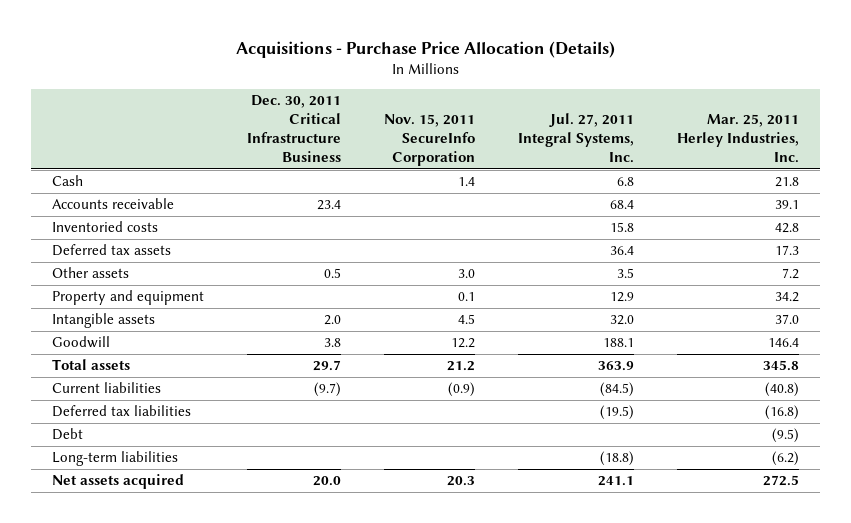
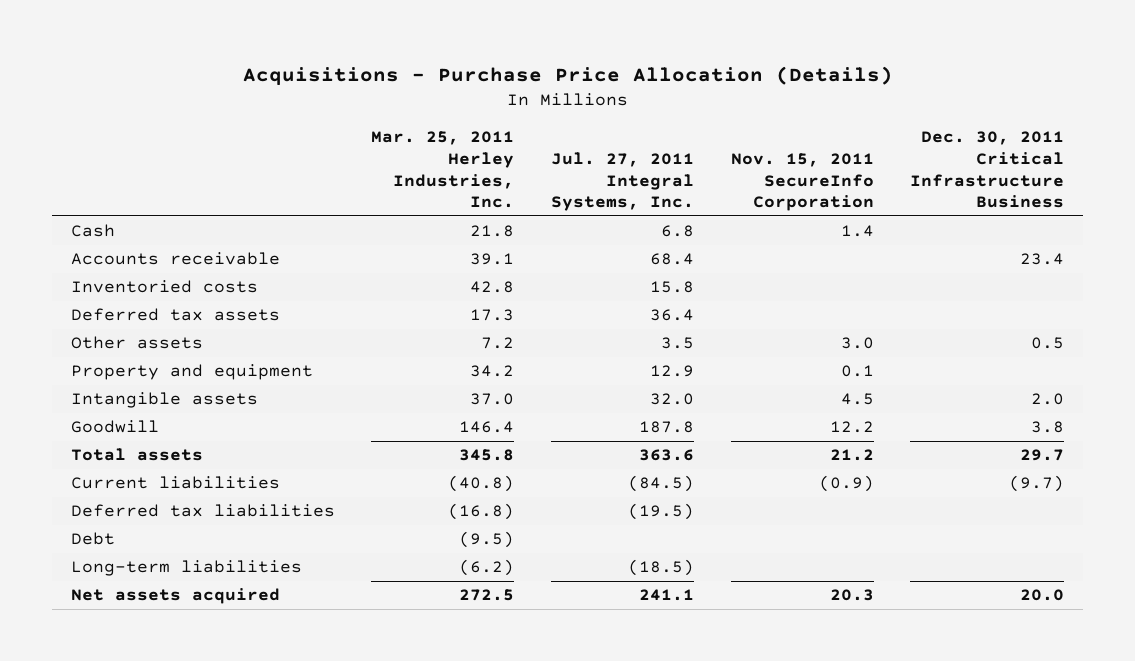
- | Dec. 30, 2011 Critical Infrastructure Business | Nov. 15, 2011 SecureInfo Corporation | Jul. 27, 2011 Integral Systems, Inc. | Mar. 25, 2011 Herley Industries, Inc.
+ | Mar. 25, 2011 Herley Industries, Inc. | Jul. 27, 2011 Integral Systems, Inc. | Nov. 15, 2011 SecureInfo Corporation | Dec. 30, 2011 Critical Infrastructure Business
- Goodwill | 3.8 | 12.2 | 188.1 | 146.4
- Total assets | 29.7 | 21.2 | 363.9 | 345.8
+ Goodwill | 146.4 | 187.8 | 12.2 | 3.8
+ Total assets | 345.8 | 363.6 | 21.2 | 29.7
- Long-term liabilities | | | (18.8) | (6.2)
+ Long-term liabilities | (6.2) | (18.5) | |

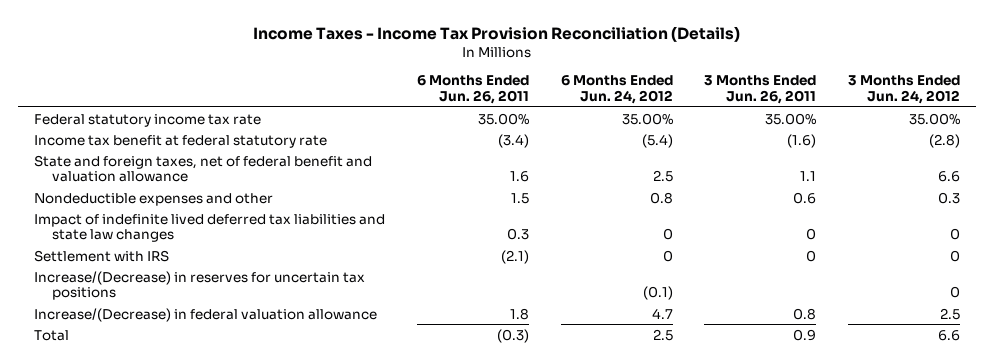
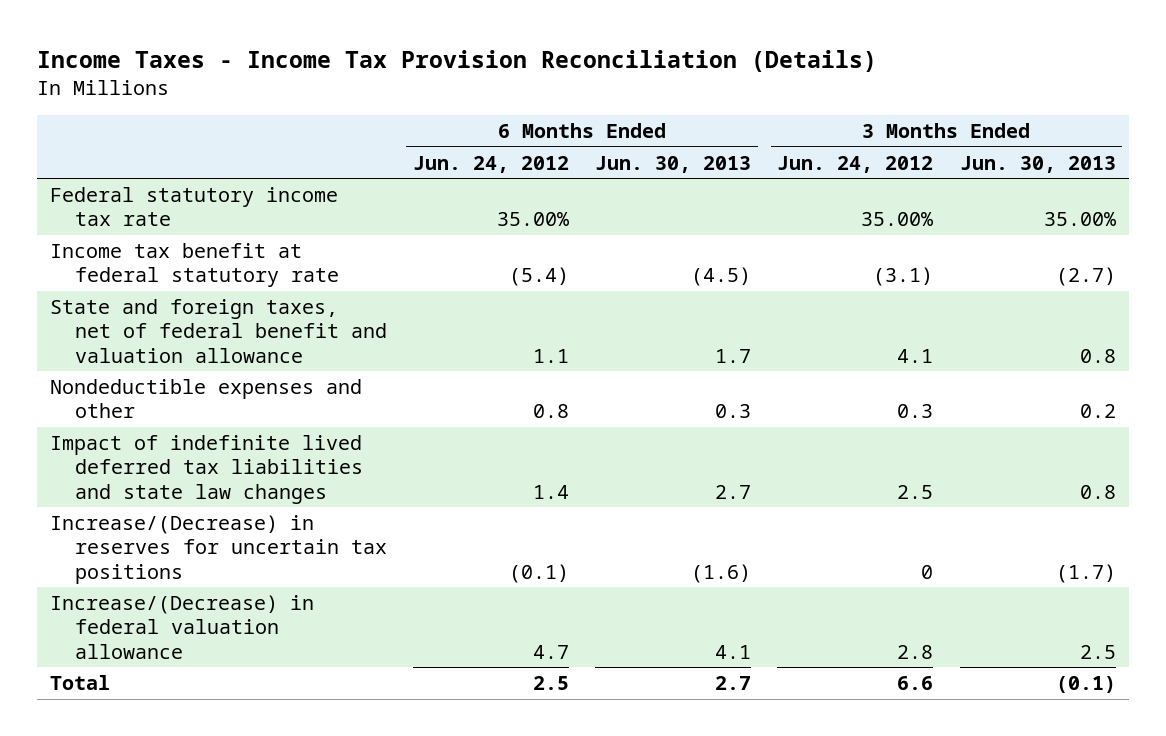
- | 6 Months Ended Jun. 26, 2011 | 6 Months Ended Jun. 24, 2012 | 3 Months Ended Jun. 26, 2011 | 3 Months Ended Jun. 24, 2012
+ | 6 Months Ended Jun. 24, 2012 | 6 Months Ended Jun. 30, 2013 | 3 Months Ended Jun. 24, 2012 | 3 Months Ended Jun. 30, 2013
- Income tax benefit at federal statutory rate | (3.4) | (5.4) | (1.6) | (2.8)
- State and foreign taxes, net of federal benefit and valuation allowance | 1.6 | 2.5 | 1.1 | 6.6
+ Income tax benefit at federal statutory rate | (5.4) | (4.5) | (3.1) | (2.7)
+ State and foreign taxes, net of federal benefit and valuation allowance | 1.1 | 1.7 | 4.1 | 0.8
- Impact of indefinite lived deferred tax liabilities and state law changes | 0.3 | 0 | 0 | 0
- Settlement with IRS | (2.1) | 0 | 0 | 0
+ Impact of indefinite lived deferred tax liabilities and state law changes | 1.4 | 2.7 | 2.5 | 0.8
- Increase/(Decrease) in federal valuation allowance | 1.8 | 4.7 | 0.8 | 2.5
+ Increase/(Decrease) in federal valuation allowance | 4.7 | 4.1 | 2.8 | 2.5

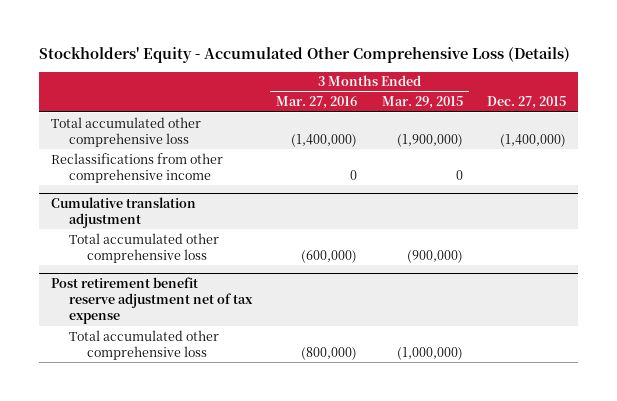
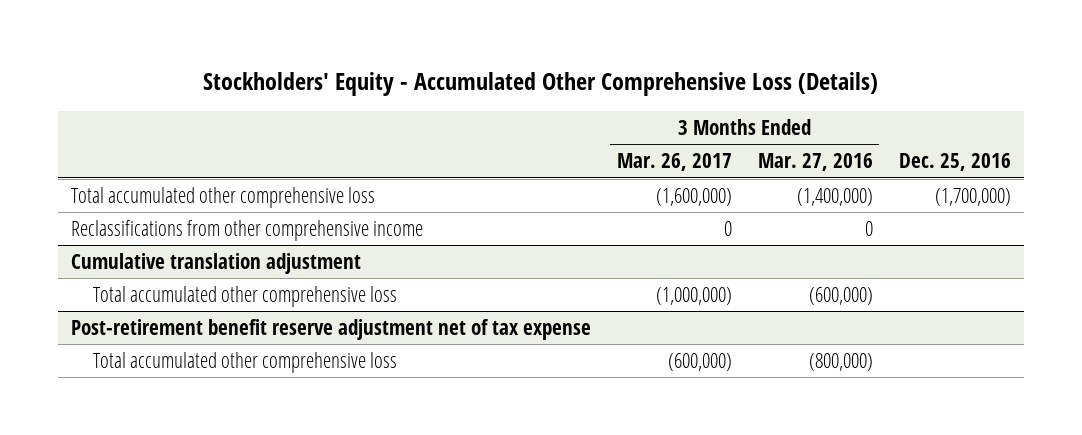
- | 3 Months Ended Mar. 27, 2016 | 3 Months Ended Mar. 29, 2015 | Dec. 27, 2015
+ | 3 Months Ended Mar. 26, 2017 | 3 Months Ended Mar. 27, 2016 | Dec. 25, 2016
- Post retirement benefit reserve adjustment net of tax expense
+ Post-retirement benefit reserve adjustment net of tax expense

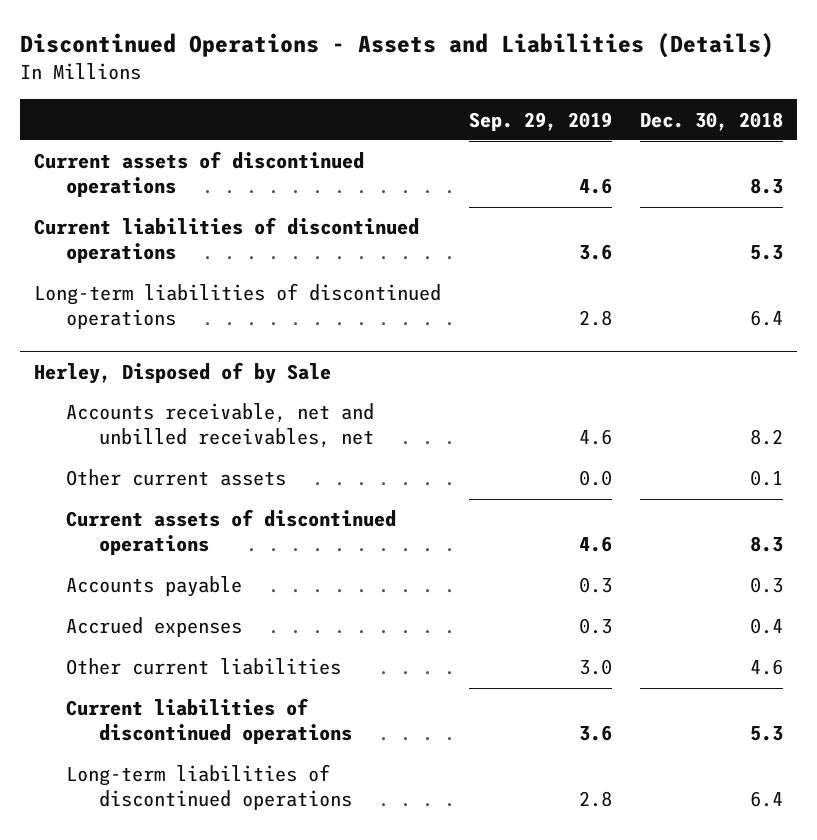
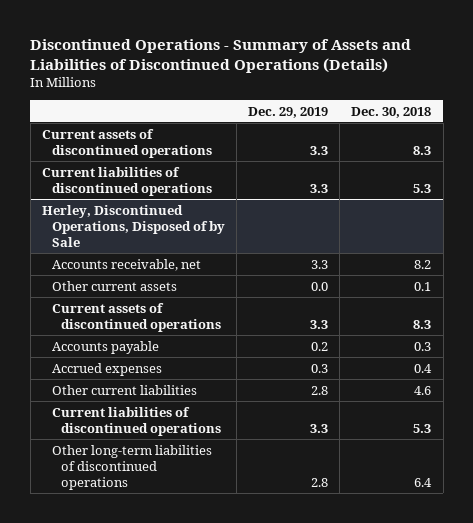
- Discontinued Operations - Assets and Liabilities (Details)
+ Discontinued Operations - Summary of Assets and Liabilities of Discontinued Operations (Details)
- | Sep. 29, 2019 | Dec. 30, 2018
+ | Dec. 29, 2019 | Dec. 30, 2018
- Long-term liabilities of discontinued operations | 2.8 | 6.4
- Herley, Disposed of by Sale
- Accounts receivable, net and unbilled receivables, net | 4.6 | 8.2
+ Herley, Discontinued Operations, Disposed of by Sale
+ Accounts receivable, net | 3.3 | 8.2
- Long-term liabilities of discontinued operations | 2.8 | 6.4
+ Other long-term liabilities of discontinued operations | 2.8 | 6.4

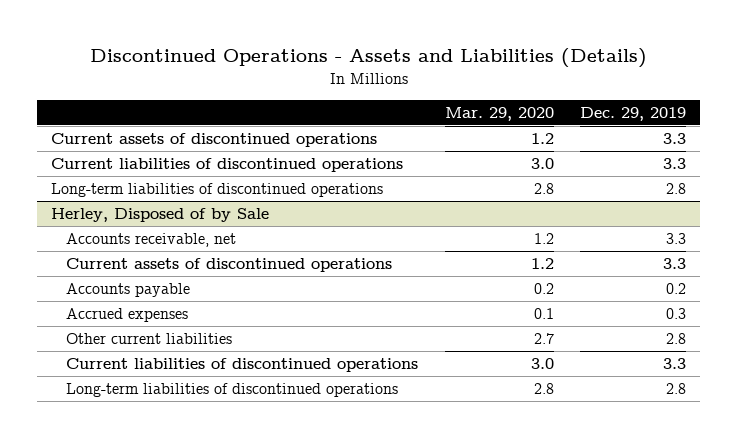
- Discontinued Operations - Summary of Assets and Liabilities of Discontinued Operations (Details)
+ Discontinued Operations - Assets and Liabilities (Details)
- | Dec. 29, 2019 | Dec. 30, 2018
+ | Mar. 29, 2020 | Dec. 29, 2019
- Herley, Discontinued Operations, Disposed of by Sale
+ Long-term liabilities of discontinued operations | 2.8 | 2.8
+ Herley, Disposed of by Sale
- Other current assets | 0.0 | 0.1
- Other long-term liabilities of discontinued operations | 2.8 | 6.4
+ Long-term liabilities of discontinued operations | 2.8 | 2.8

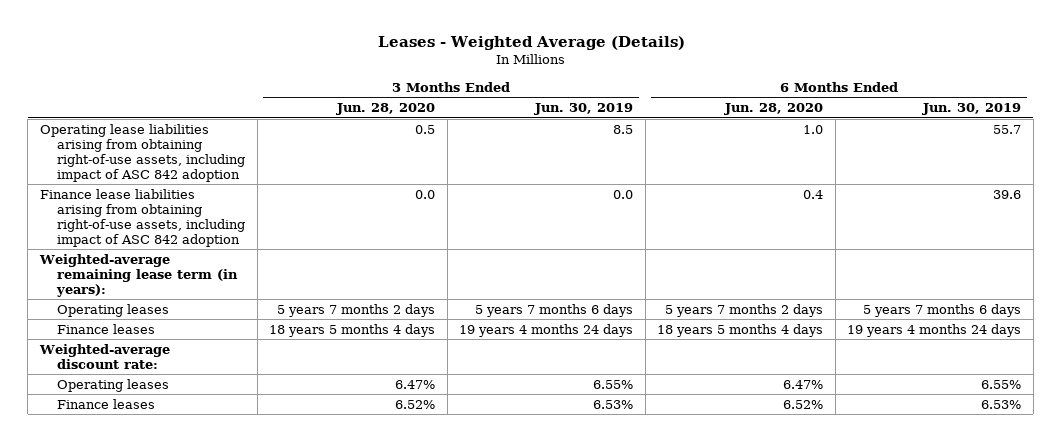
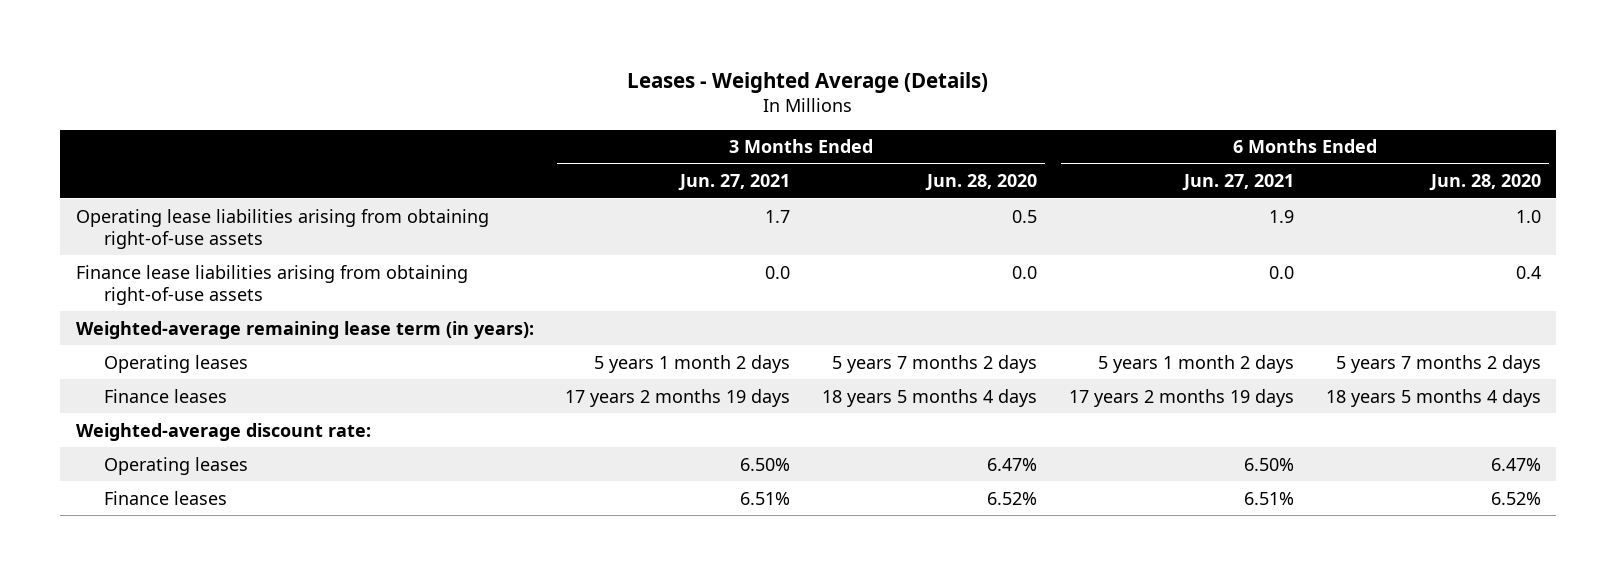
- | 3 Months Ended Jun. 28, 2020 | 3 Months Ended Jun. 30, 2019 | 6 Months Ended Jun. 28, 2020 | 6 Months Ended Jun. 30, 2019
+ | 3 Months Ended Jun. 27, 2021 | 3 Months Ended Jun. 28, 2020 | 6 Months Ended Jun. 27, 2021 | 6 Months Ended Jun. 28, 2020
- Operating lease liabilities arising from obtaining right-of-use assets, including impact of ASC 842 adoption | 0.5 | 8.5 | 1.0 | 55.7
- Finance lease liabilities arising from obtaining right-of-use assets, including impact of ASC 842 adoption | 0.0 | 0.0 | 0.4 | 39.6
+ Operating lease liabilities arising from obtaining right-of-use assets | 1.7 | 0.5 | 1.9 | 1.0
+ Finance lease liabilities arising from obtaining right-of-use assets | 0.0 | 0.0 | 0.0 | 0.4

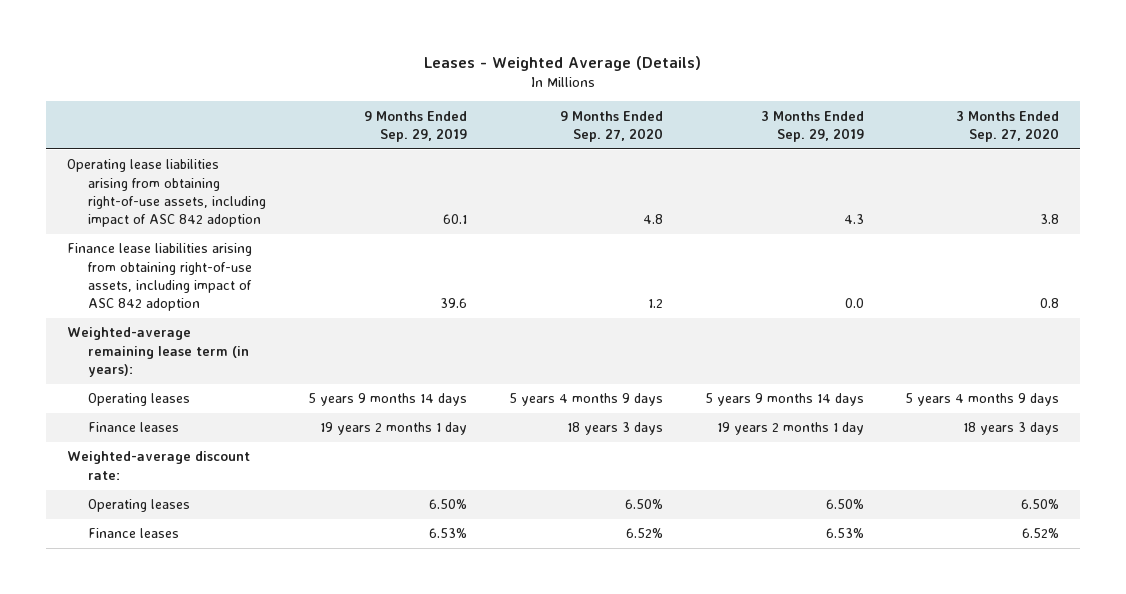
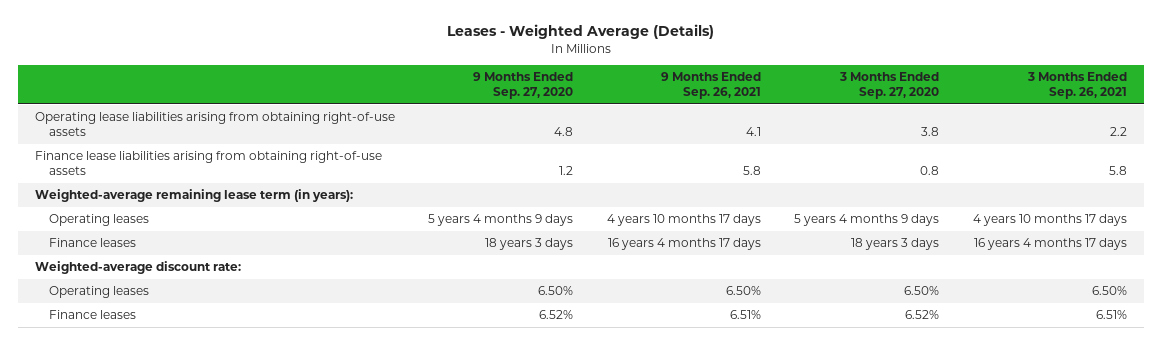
- | 9 Months Ended Sep. 29, 2019 | 9 Months Ended Sep. 27, 2020 | 3 Months Ended Sep. 29, 2019 | 3 Months Ended Sep. 27, 2020
+ | 9 Months Ended Sep. 27, 2020 | 9 Months Ended Sep. 26, 2021 | 3 Months Ended Sep. 27, 2020 | 3 Months Ended Sep. 26, 2021
- Operating lease liabilities arising from obtaining right-of-use assets, including impact of ASC 842 adoption | 60.1 | 4.8 | 4.3 | 3.8
- Finance lease liabilities arising from obtaining right-of-use assets, including impact of ASC 842 adoption | 39.6 | 1.2 | 0.0 | 0.8
+ Operating lease liabilities arising from obtaining right-of-use assets | 4.8 | 4.1 | 3.8 | 2.2
+ Finance lease liabilities arising from obtaining right-of-use assets | 1.2 | 5.8 | 0.8 | 5.8

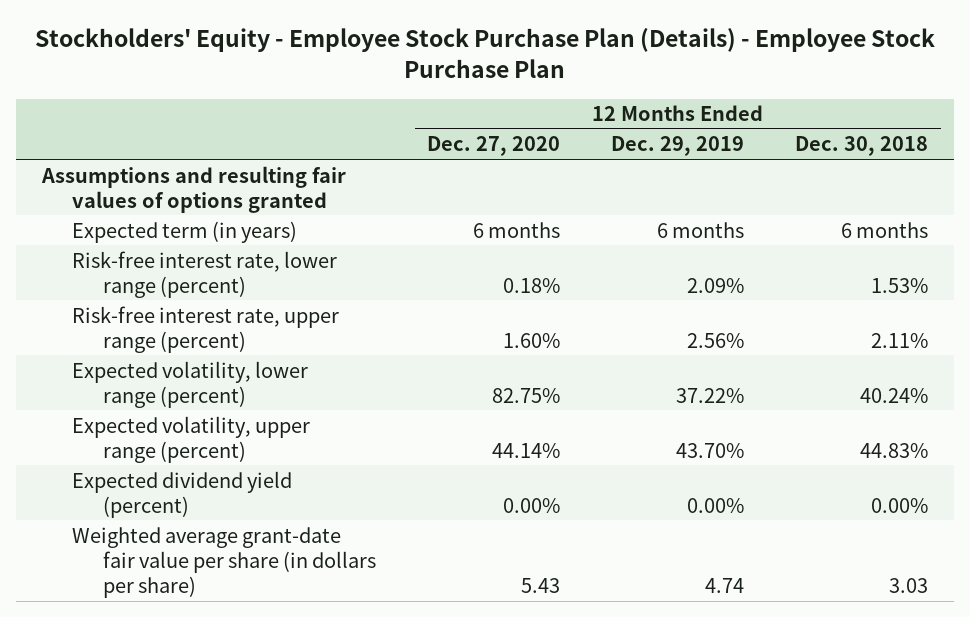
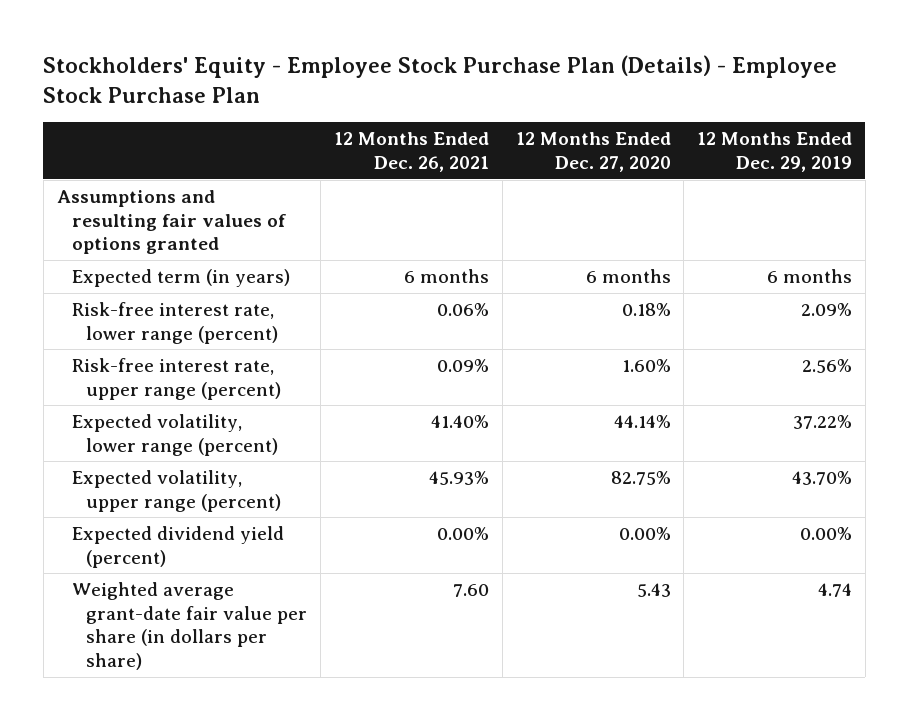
- | 12 Months Ended Dec. 27, 2020 | 12 Months Ended Dec. 29, 2019 | 12 Months Ended Dec. 30, 2018
+ | 12 Months Ended Dec. 26, 2021 | 12 Months Ended Dec. 27, 2020 | 12 Months Ended Dec. 29, 2019
- Expected volatility, lower range (percent) | 82.75% | 37.22% | 40.24%
- Expected volatility, upper range (percent) | 44.14% | 43.70% | 44.83%
+ Expected volatility, lower range (percent) | 41.40% | 44.14% | 37.22%
+ Expected volatility, upper range (percent) | 45.93% | 82.75% | 43.70%

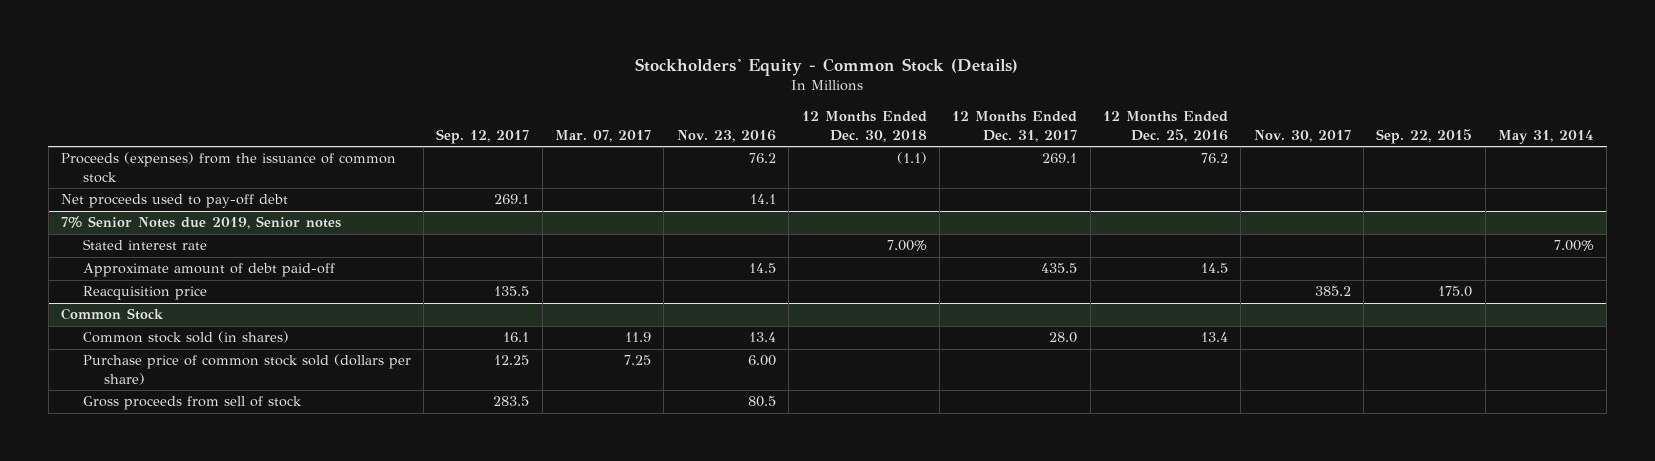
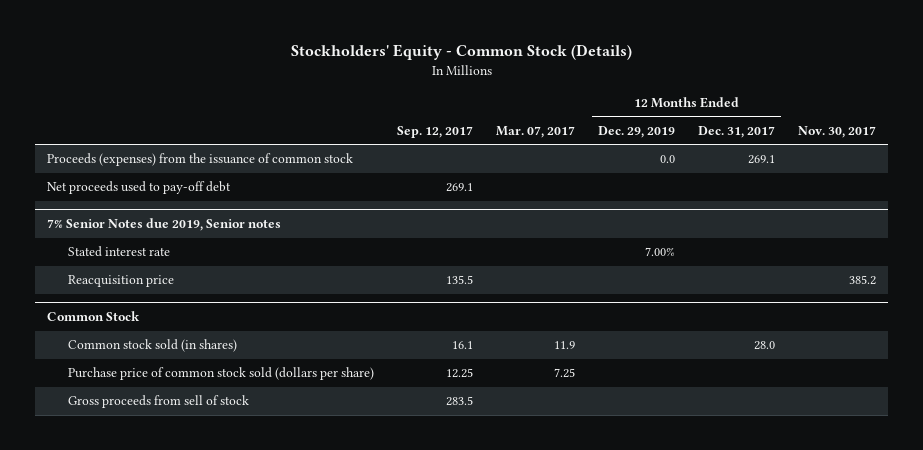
- | Sep. 12, 2017 | Mar. 07, 2017 | Nov. 23, 2016 | 12 Months Ended Dec. 30, 2018 | 12 Months Ended Dec. 31, 2017 | 12 Months Ended Dec. 25, 2016 | Nov. 30, 2017 | Sep. 22, 2015 | May 31, 2014
+ | Sep. 12, 2017 | Mar. 07, 2017 | 12 Months Ended Dec. 29, 2019 | 12 Months Ended Dec. 31, 2017 | Nov. 30, 2017
@ 7% Senior Notes due 2019, Senior notes
- Approximate amount of debt paid-off | | | 14.5 | | 435.5 | 14.5 | | |

